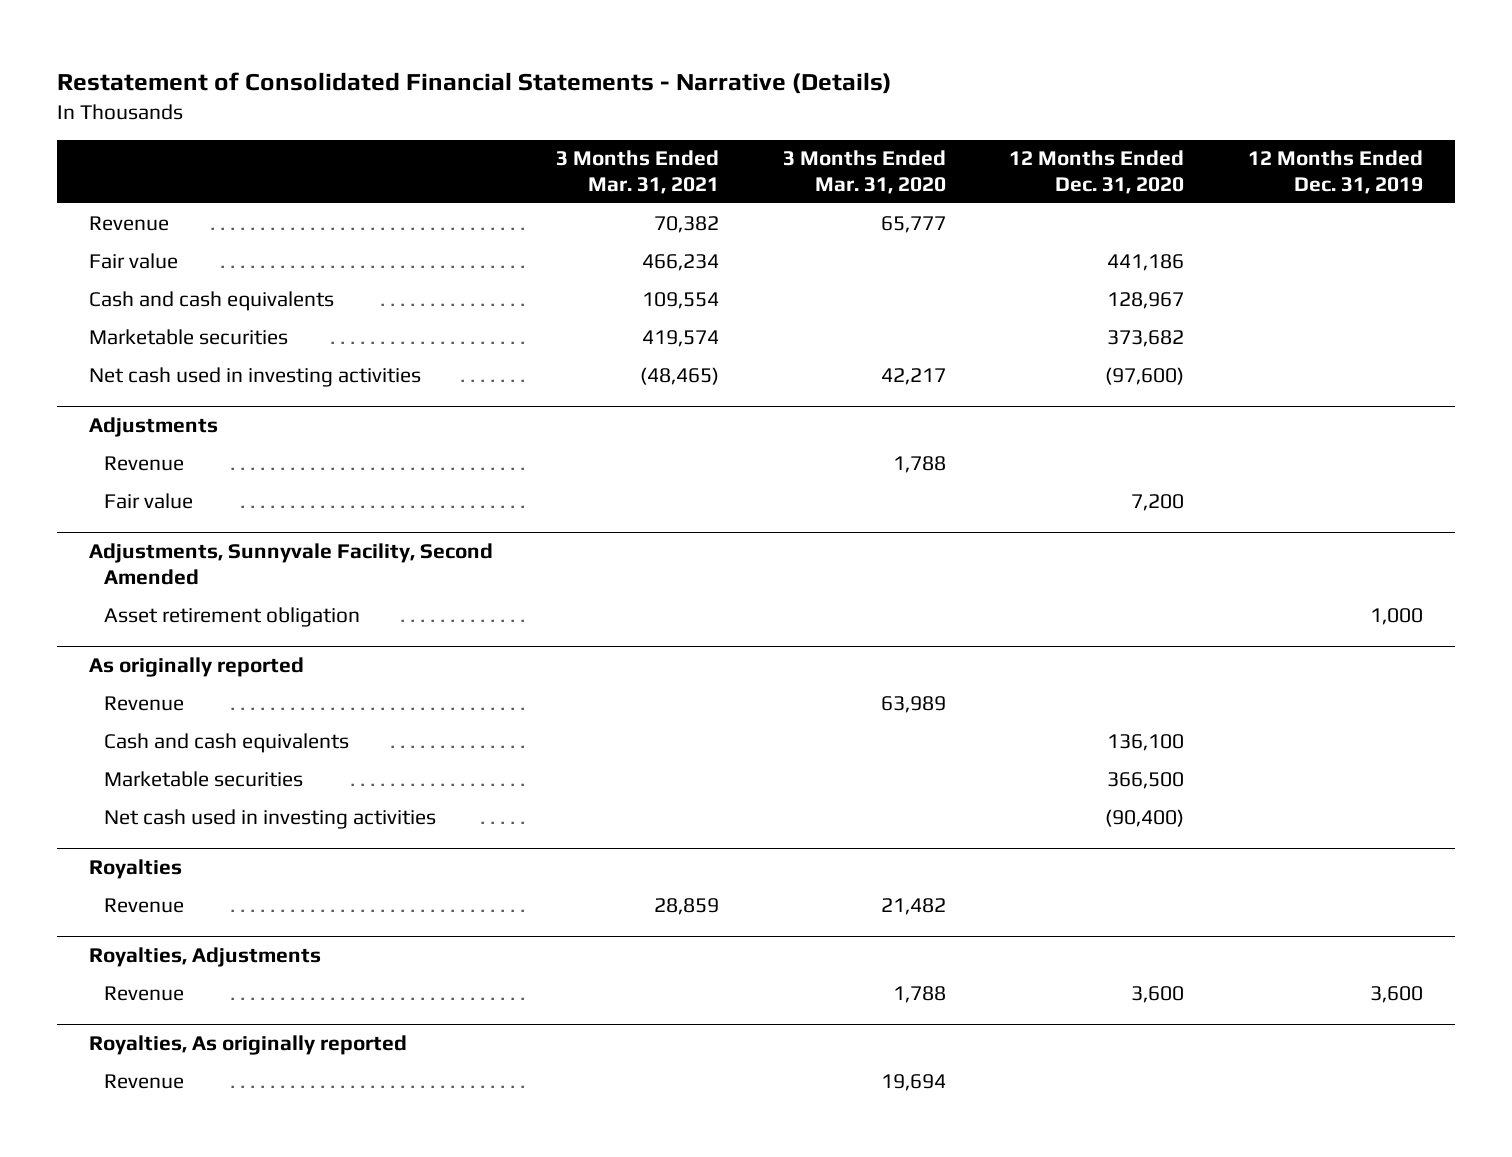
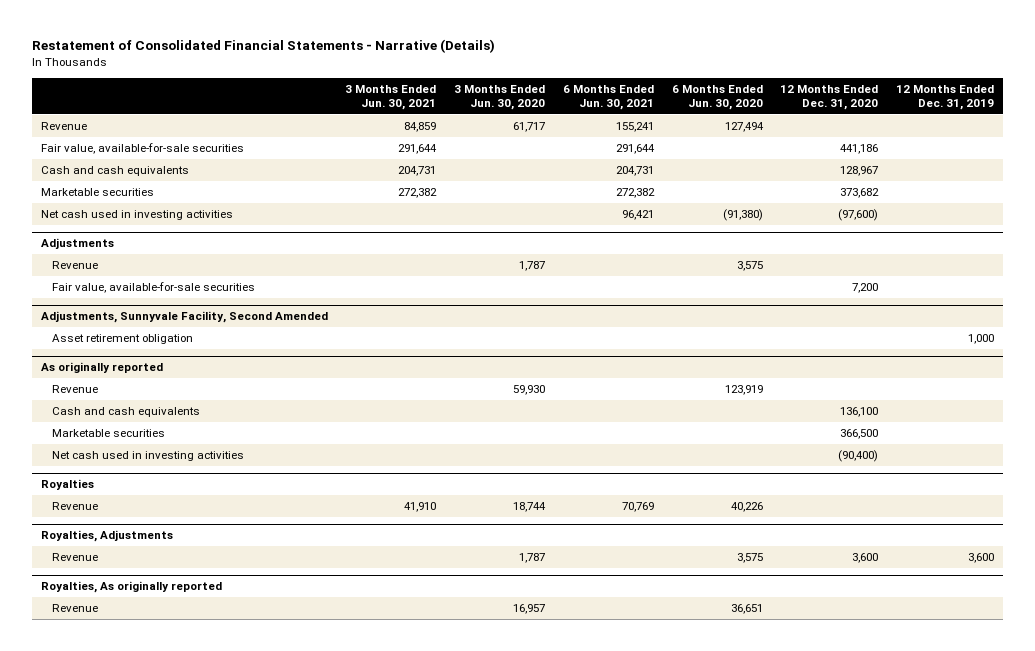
- | 3 Months Ended Mar. 31, 2021 | 3 Months Ended Mar. 31, 2020 | 12 Months Ended Dec. 31, 2020 | 12 Months Ended Dec. 31, 2019
+ | 3 Months Ended Jun. 30, 2021 | 3 Months Ended Jun. 30, 2020 | 6 Months Ended Jun. 30, 2021 | 6 Months Ended Jun. 30, 2020 | 12 Months Ended Dec. 31, 2020 | 12 Months Ended Dec. 31, 2019
- Fair value | 466,234 | | 441,186 |
+ Fair value, available-for-sale securities | 291,644 | | 291,644 | | 441,186 |
@ Adjustments
- Fair value | | | 7,200 |
+ Fair value, available-for-sale securities | | | | | 7,200 |

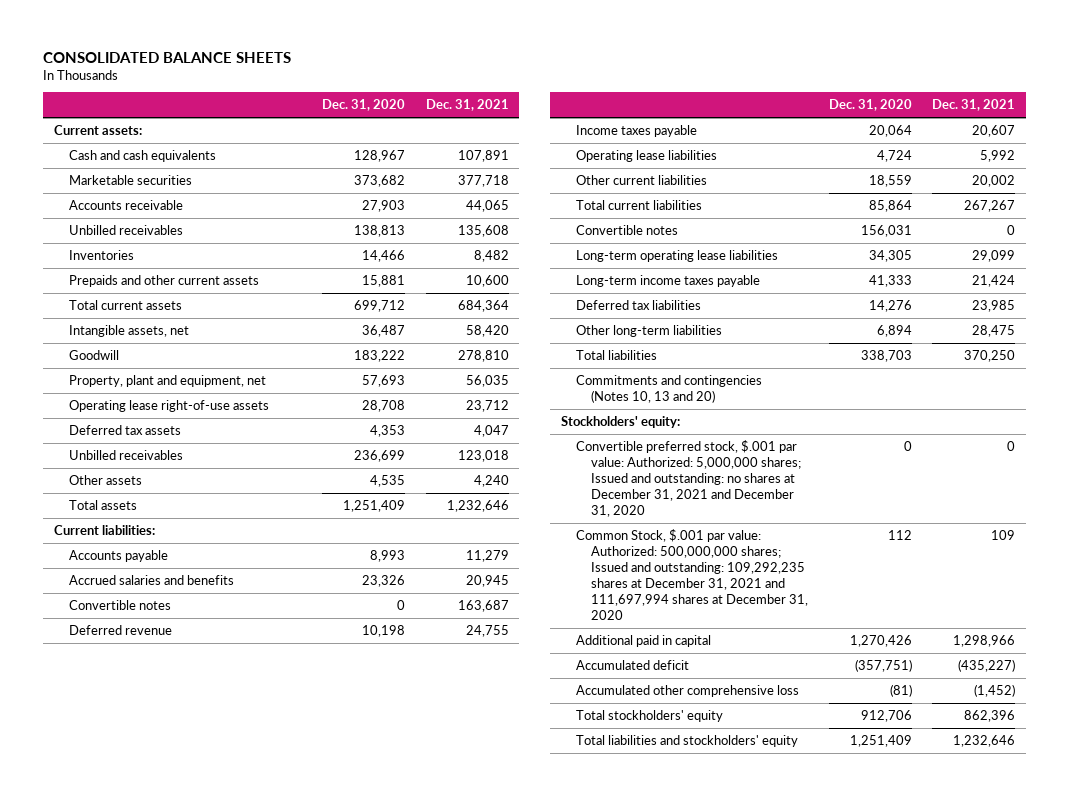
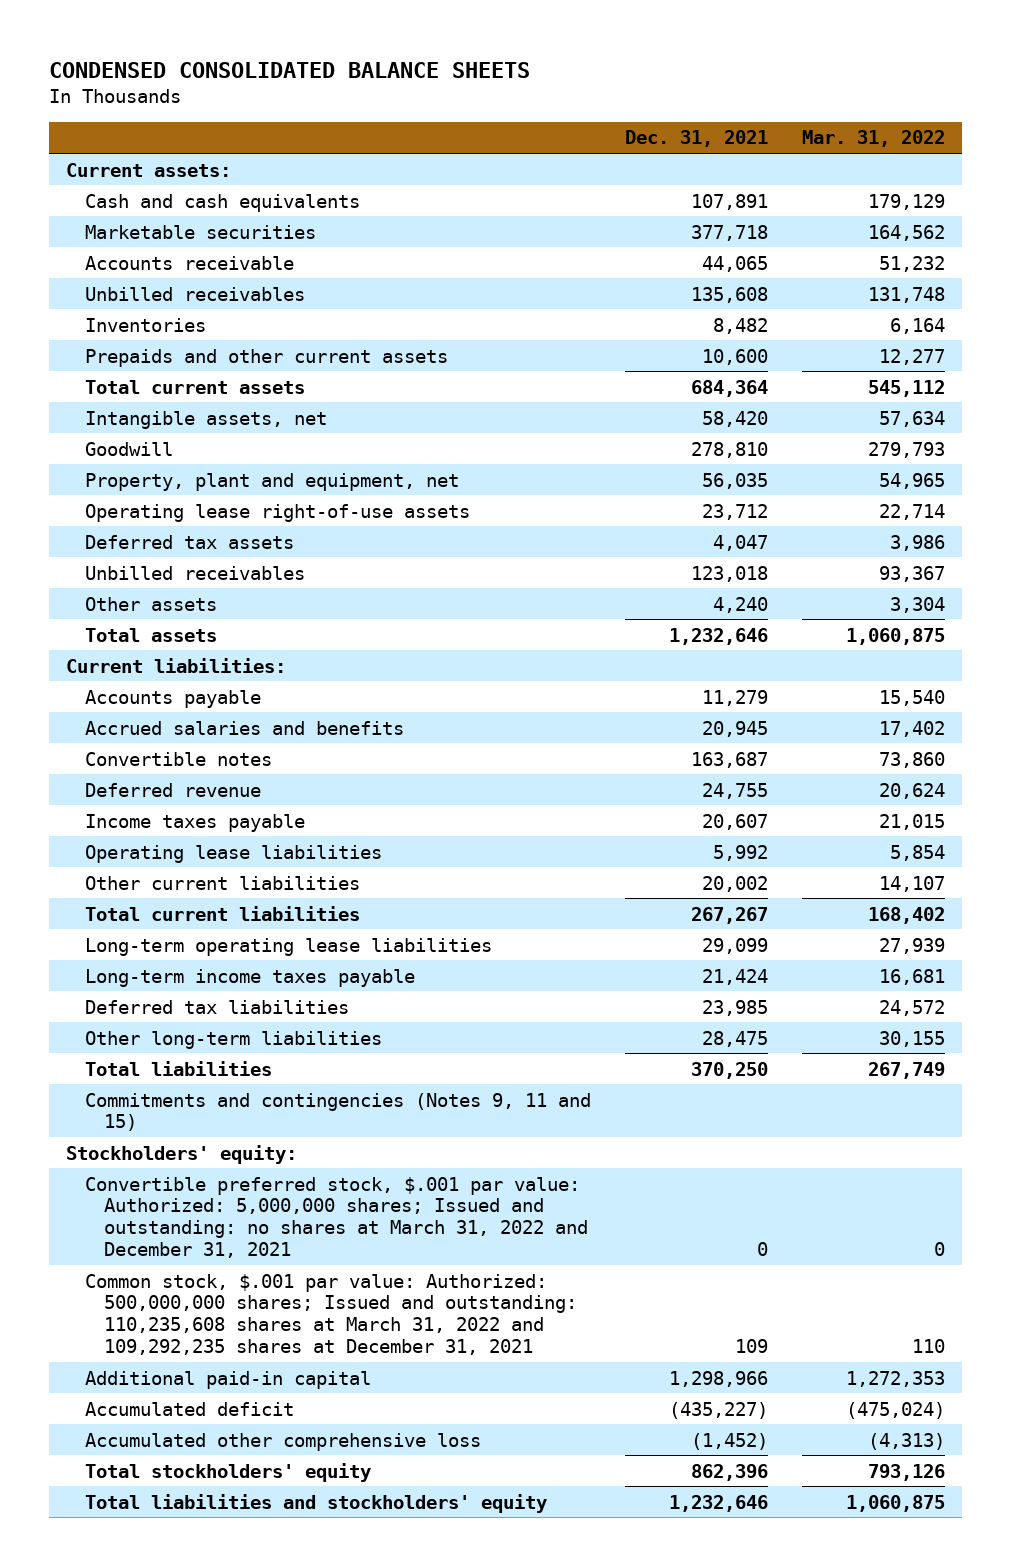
- CONSOLIDATED BALANCE SHEETS
+ CONDENSED CONSOLIDATED BALANCE SHEETS
- | Dec. 31, 2020 | Dec. 31, 2021
+ | Dec. 31, 2021 | Mar. 31, 2022
- Convertible notes | 156,031 | 0
- Commitments and contingencies (Notes 10, 13 and 20)
+ Commitments and contingencies (Notes 9, 11 and 15)
- Convertible preferred stock, $.001 par value: Authorized: 5,000,000 shares; Issued and outstanding: no shares at December 31, 2021 and December 31, 2020 | 0 | 0
- Common Stock, $.001 par value: Authorized: 500,000,000 shares; Issued and outstanding: 109,292,235 shares at December 31, 2021 and 111,697,994 shares at December 31, 2020 | 112 | 109
- Additional paid in capital | 1,270,426 | 1,298,966
+ Convertible preferred stock, $.001 par value: Authorized: 5,000,000 shares; Issued and outstanding: no shares at March 31, 2022 and December 31, 2021 | 0 | 0
+ Common stock, $.001 par value: Authorized: 500,000,000 shares; Issued and outstanding: 110,235,608 shares at March 31, 2022 and 109,292,235 shares at December 31, 2021 | 109 | 110
+ Additional paid-in capital | 1,298,966 | 1,272,353

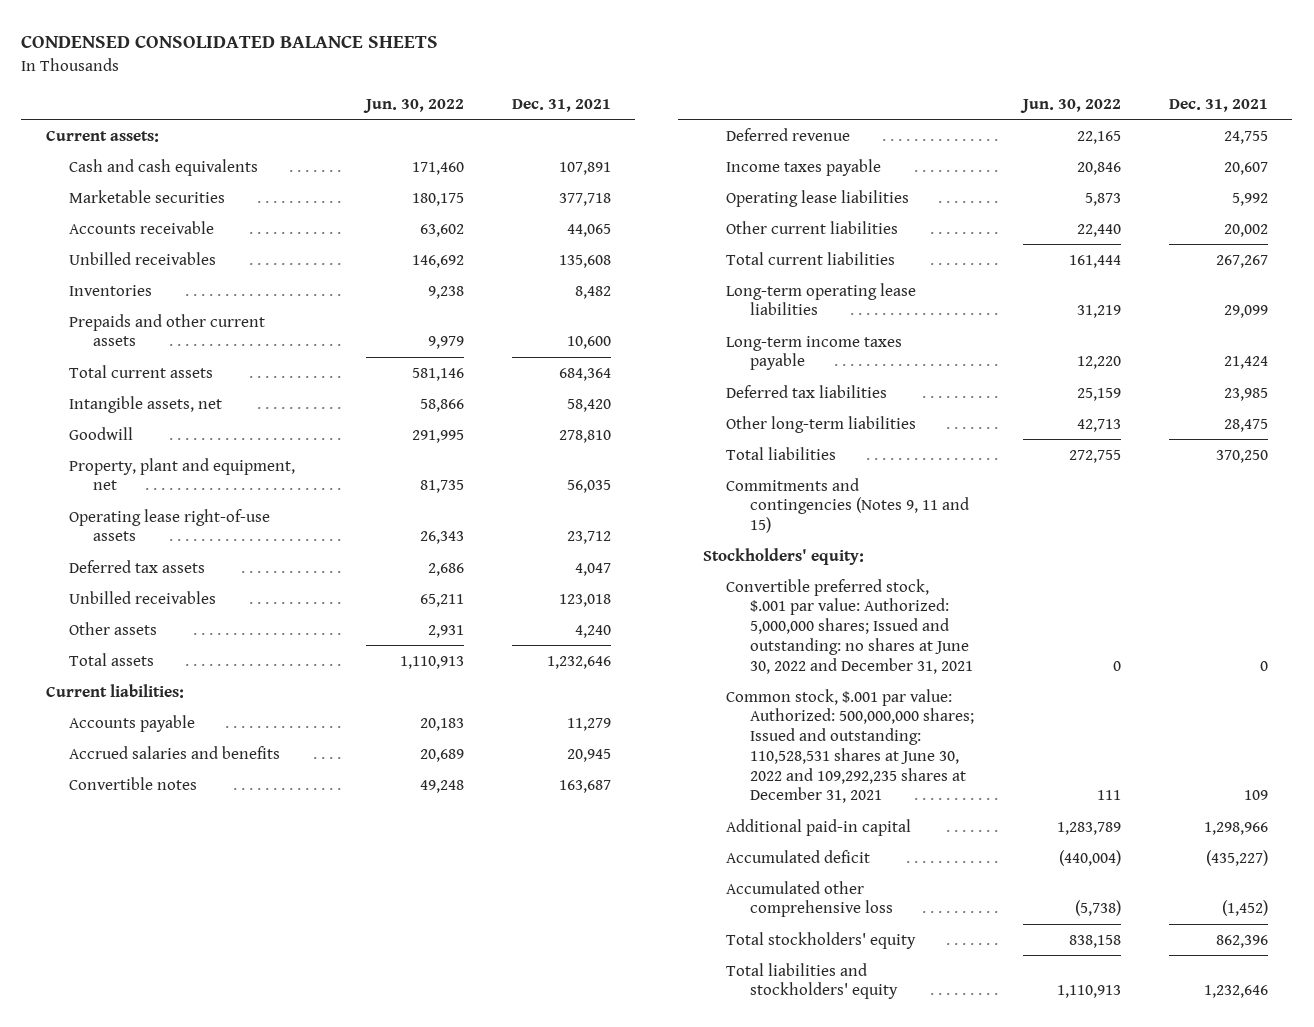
- | Dec. 31, 2021 | Mar. 31, 2022
+ | Jun. 30, 2022 | Dec. 31, 2021
- Convertible preferred stock, $.001 par value: Authorized: 5,000,000 shares; Issued and outstanding: no shares at March 31, 2022 and December 31, 2021 | 0 | 0
- Common stock, $.001 par value: Authorized: 500,000,000 shares; Issued and outstanding: 110,235,608 shares at March 31, 2022 and 109,292,235 shares at December 31, 2021 | 109 | 110
+ Convertible preferred stock, $.001 par value: Authorized: 5,000,000 shares; Issued and outstanding: no shares at June 30, 2022 and December 31, 2021 | 0 | 0
+ Common stock, $.001 par value: Authorized: 500,000,000 shares; Issued and outstanding: 110,528,531 shares at June 30, 2022 and 109,292,235 shares at December 31, 2021 | 111 | 109

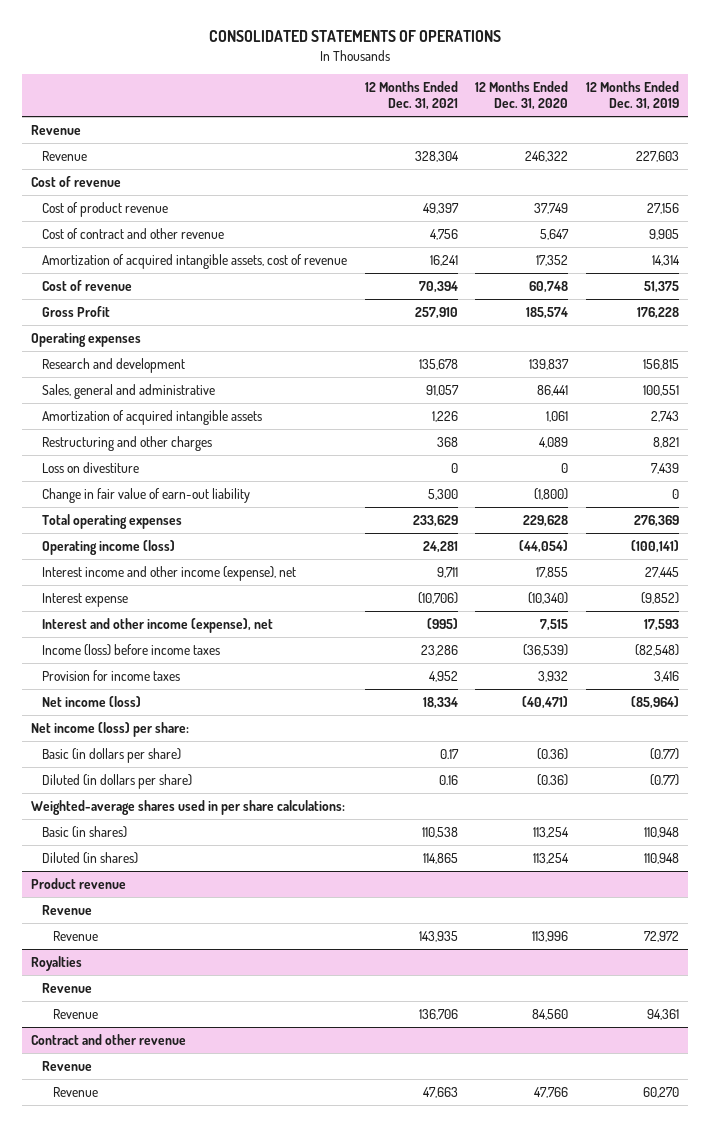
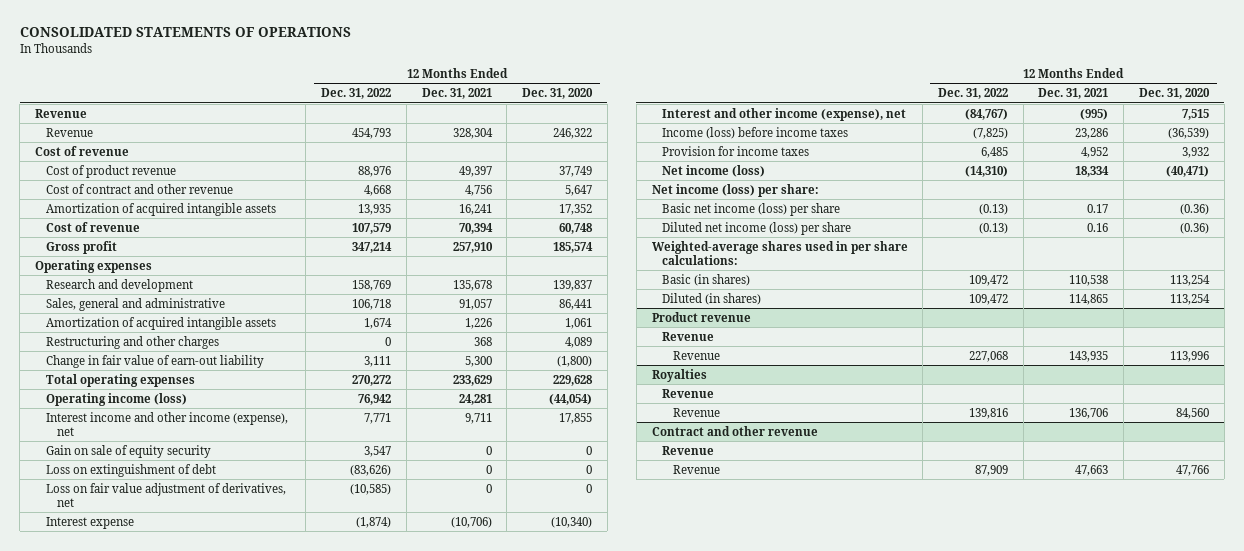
- | 12 Months Ended Dec. 31, 2021 | 12 Months Ended Dec. 31, 2020 | 12 Months Ended Dec. 31, 2019
+ | 12 Months Ended Dec. 31, 2022 | 12 Months Ended Dec. 31, 2021 | 12 Months Ended Dec. 31, 2020
- Amortization of acquired intangible assets, cost of revenue | 16,241 | 17,352 | 14,314
+ Amortization of acquired intangible assets | 13,935 | 16,241 | 17,352
- Gross Profit | 257,910 | 185,574 | 176,228
+ Gross profit | 347,214 | 257,910 | 185,574
- Loss on divestiture | 0 | 0 | 7,439
+ Gain on sale of equity security | 3,547 | 0 | 0
+ Loss on extinguishment of debt | (83,626) | 0 | 0
+ Loss on fair value adjustment of derivatives, net | (10,585) | 0 | 0
- Basic (in dollars per share) | 0.17 | (0.36) | (0.77)
- Diluted (in dollars per share) | 0.16 | (0.36) | (0.77)
+ Basic net income (loss) per share | (0.13) | 0.17 | (0.36)
+ Diluted net income (loss) per share | (0.13) | 0.16 | (0.36)

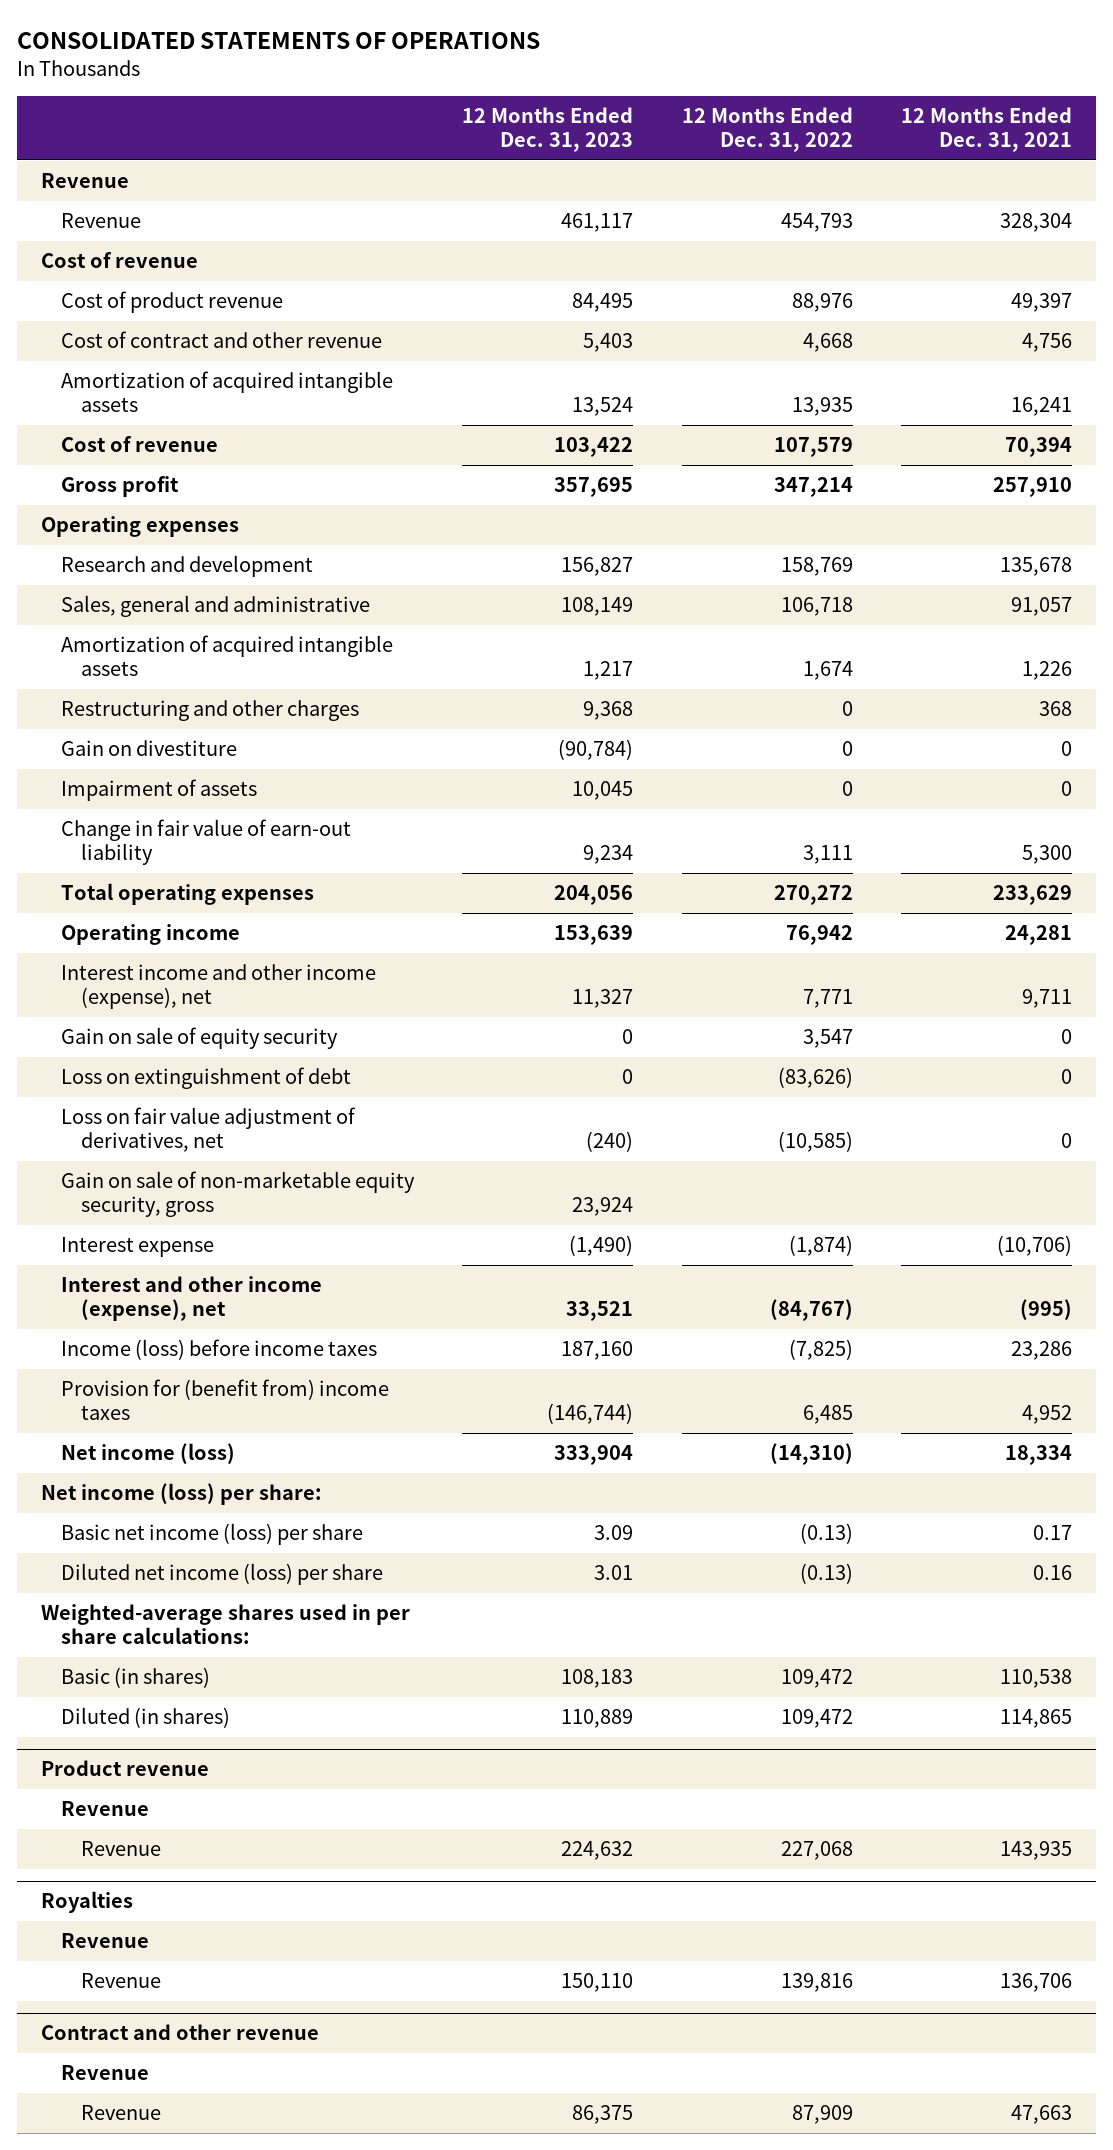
- | 12 Months Ended Dec. 31, 2022 | 12 Months Ended Dec. 31, 2021 | 12 Months Ended Dec. 31, 2020
+ | 12 Months Ended Dec. 31, 2023 | 12 Months Ended Dec. 31, 2022 | 12 Months Ended Dec. 31, 2021
+ Gain on divestiture | (90,784) | 0 | 0
+ Impairment of assets | 10,045 | 0 | 0
- Operating income (loss) | 76,942 | 24,281 | (44,054)
+ Operating income | 153,639 | 76,942 | 24,281
+ Gain on sale of non-marketable equity security, gross | 23,924 | |
- Provision for income taxes | 6,485 | 4,952 | 3,932
+ Provision for (benefit from) income taxes | (146,744) | 6,485 | 4,952

